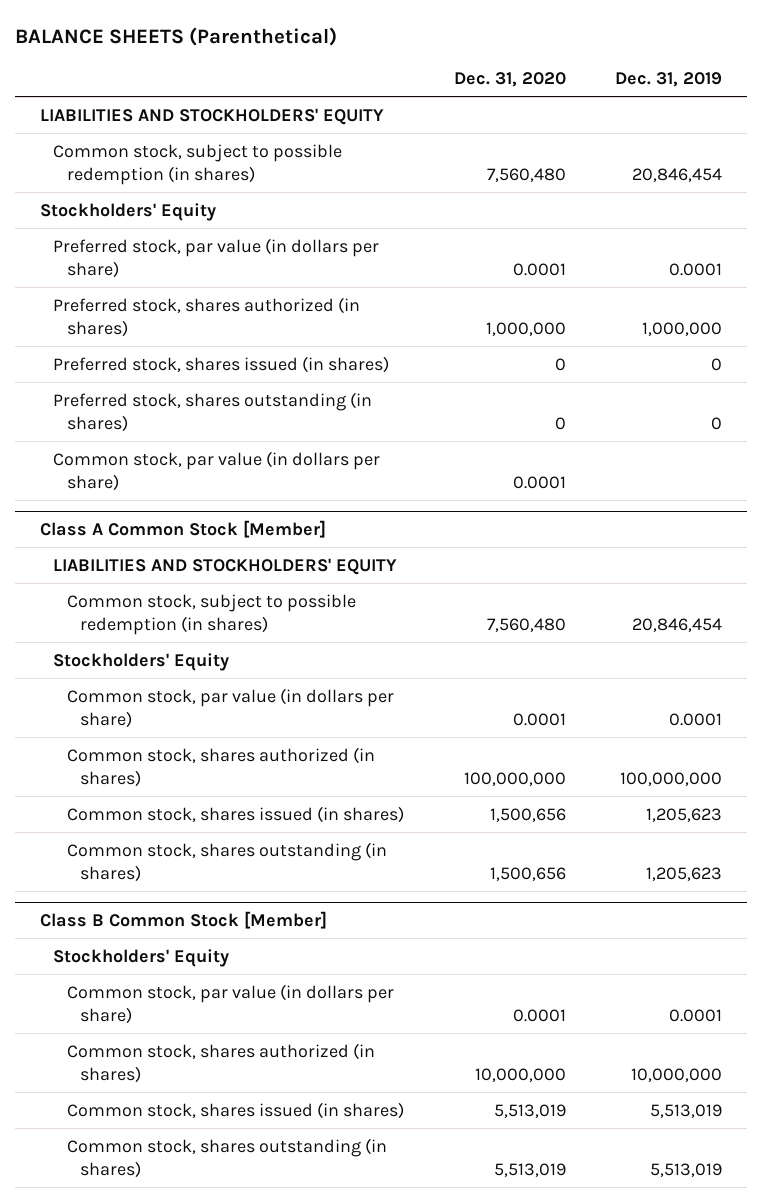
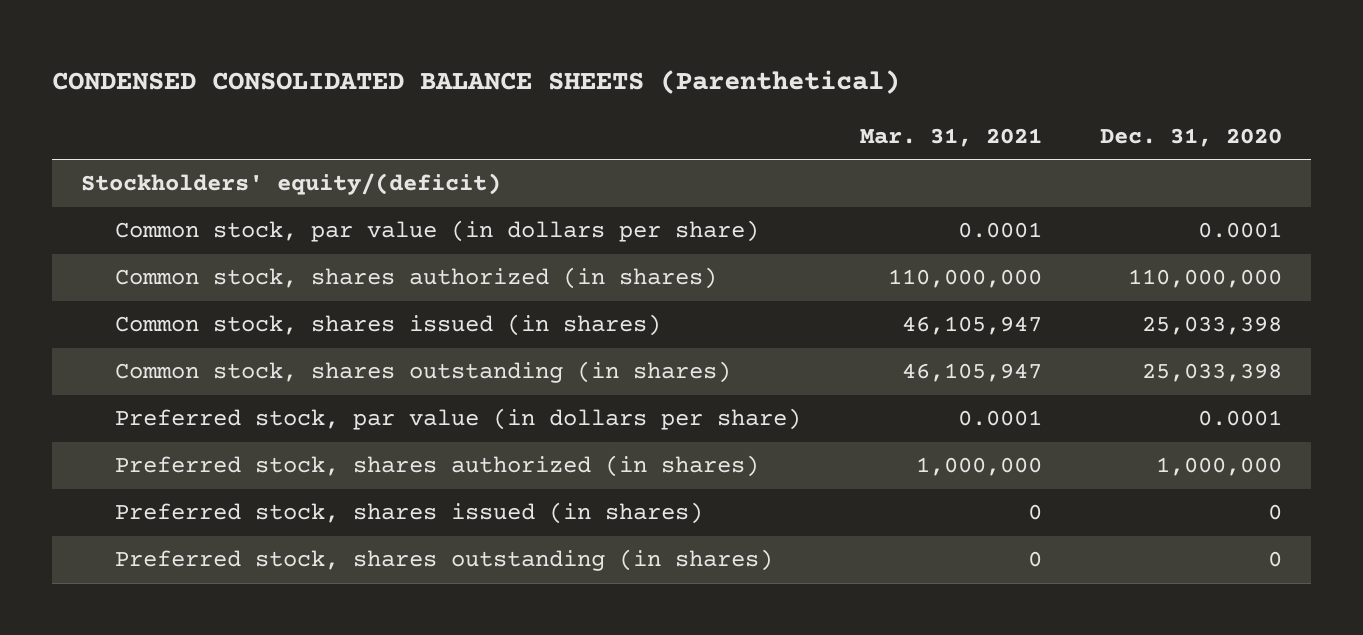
- BALANCE SHEETS (Parenthetical)
+ CONDENSED CONSOLIDATED BALANCE SHEETS (Parenthetical)
- | Dec. 31, 2020 | Dec. 31, 2019
+ | Mar. 31, 2021 | Dec. 31, 2020
- LIABILITIES AND STOCKHOLDERS' EQUITY
- Common stock, subject to possible redemption (in shares) | 7,560,480 | 20,846,454
- Stockholders' Equity
+ Stockholders' equity/(deficit)
moved up: Common stock, par value (in dollars per share) | 0.0001 | 0.0001
+ Common stock, shares authorized (in shares) | 110,000,000 | 110,000,000
+ Common stock, shares issued (in shares) | 46,105,947 | 25,033,398
+ Common stock, shares outstanding (in shares) | 46,105,947 | 25,033,398
- Class A Common Stock [Member]
- LIABILITIES AND STOCKHOLDERS' EQUITY
- Common stock, subject to possible redemption (in shares) | 7,560,480 | 20,846,454
- Stockholders' Equity
- Common stock, par value (in dollars per share) | 0.0001 | 0.0001
- Common stock, shares authorized (in shares) | 100,000,000 | 100,000,000
- Common stock, shares issued (in shares) | 1,500,656 | 1,205,623
- Common stock, shares outstanding (in shares) | 1,500,656 | 1,205,623
- Class B Common Stock [Member]
- Stockholders' Equity
- Common stock, par value (in dollars per share) | 0.0001 | 0.0001
- Common stock, shares authorized (in shares) | 10,000,000 | 10,000,000
- Common stock, shares issued (in shares) | 5,513,019 | 5,513,019
- Common stock, shares outstanding (in shares) | 5,513,019 | 5,513,019

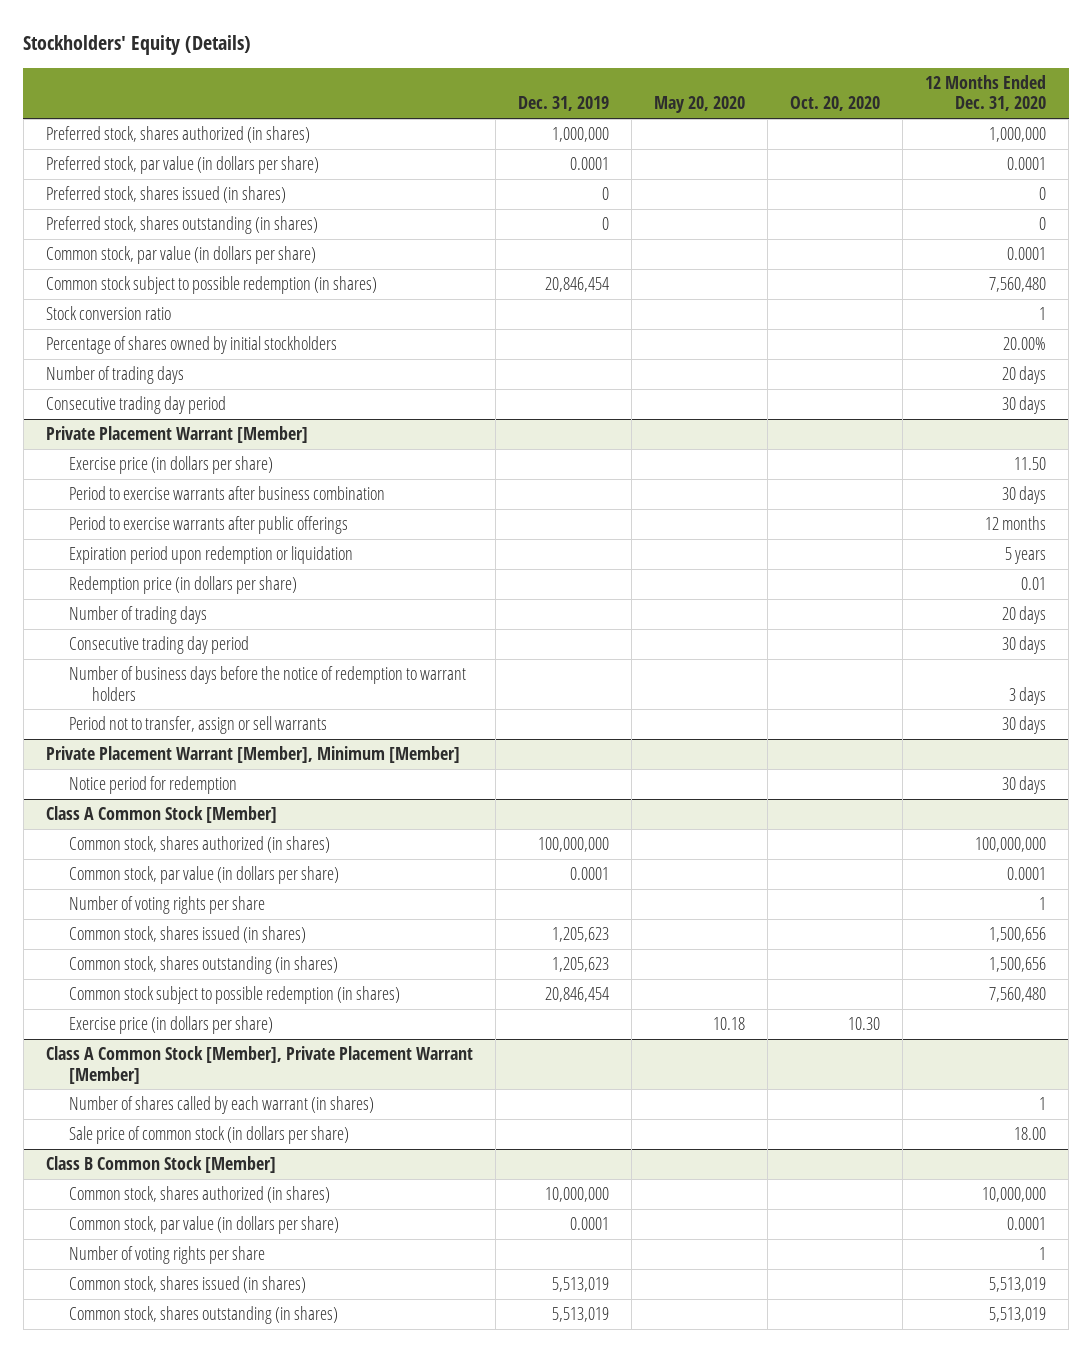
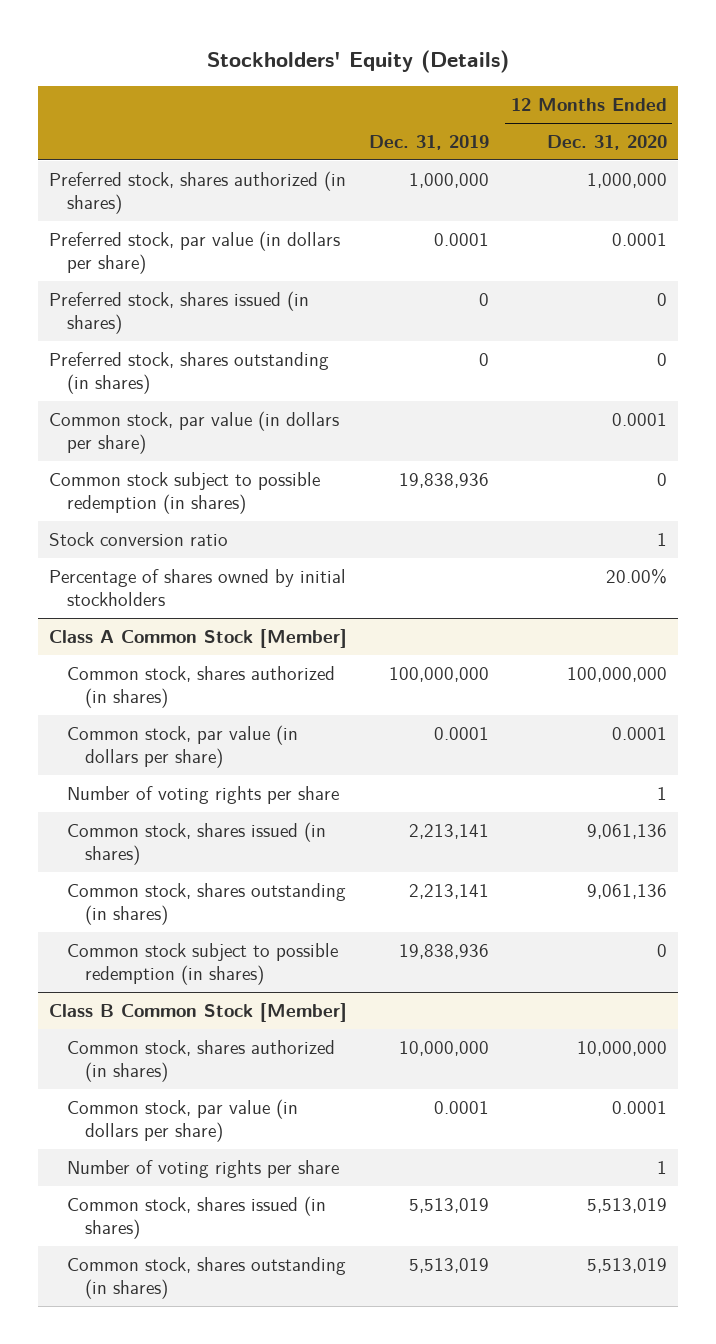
- | Dec. 31, 2019 | May 20, 2020 | Oct. 20, 2020 | 12 Months Ended Dec. 31, 2020
+ | Dec. 31, 2019 | 12 Months Ended Dec. 31, 2020
- Common stock subject to possible redemption (in shares) | 20,846,454 | | | 7,560,480
+ Common stock subject to possible redemption (in shares) | 19,838,936 | 0
- Number of trading days | | | | 20 days
- Consecutive trading day period | | | | 30 days
- Private Placement Warrant [Member]
- Exercise price (in dollars per share) | | | | 11.50
- Period to exercise warrants after business combination | | | | 30 days
- Period to exercise warrants after public offerings | | | | 12 months
- Expiration period upon redemption or liquidation | | | | 5 years
- Redemption price (in dollars per share) | | | | 0.01
- Number of trading days | | | | 20 days
- Consecutive trading day period | | | | 30 days
- Number of business days before the notice of redemption to warrant holders | | | | 3 days
- Period not to transfer, assign or sell warrants | | | | 30 days
- Private Placement Warrant [Member], Minimum [Member]
- Notice period for redemption | | | | 30 days
@ Class A Common Stock [Member]
- Common stock, shares issued (in shares) | 1,205,623 | | | 1,500,656
- Common stock, shares outstanding (in shares) | 1,205,623 | | | 1,500,656
- Common stock subject to possible redemption (in shares) | 20,846,454 | | | 7,560,480
- Exercise price (in dollars per share) | | 10.18 | 10.30 |
- Class A Common Stock [Member], Private Placement Warrant [Member]
- Number of shares called by each warrant (in shares) | | | | 1
- Sale price of common stock (in dollars per share) | | | | 18.00
@ Class A Common Stock [Member]
+ Common stock, shares issued (in shares) | 2,213,141 | 9,061,136
+ Common stock, shares outstanding (in shares) | 2,213,141 | 9,061,136
+ Common stock subject to possible redemption (in shares) | 19,838,936 | 0

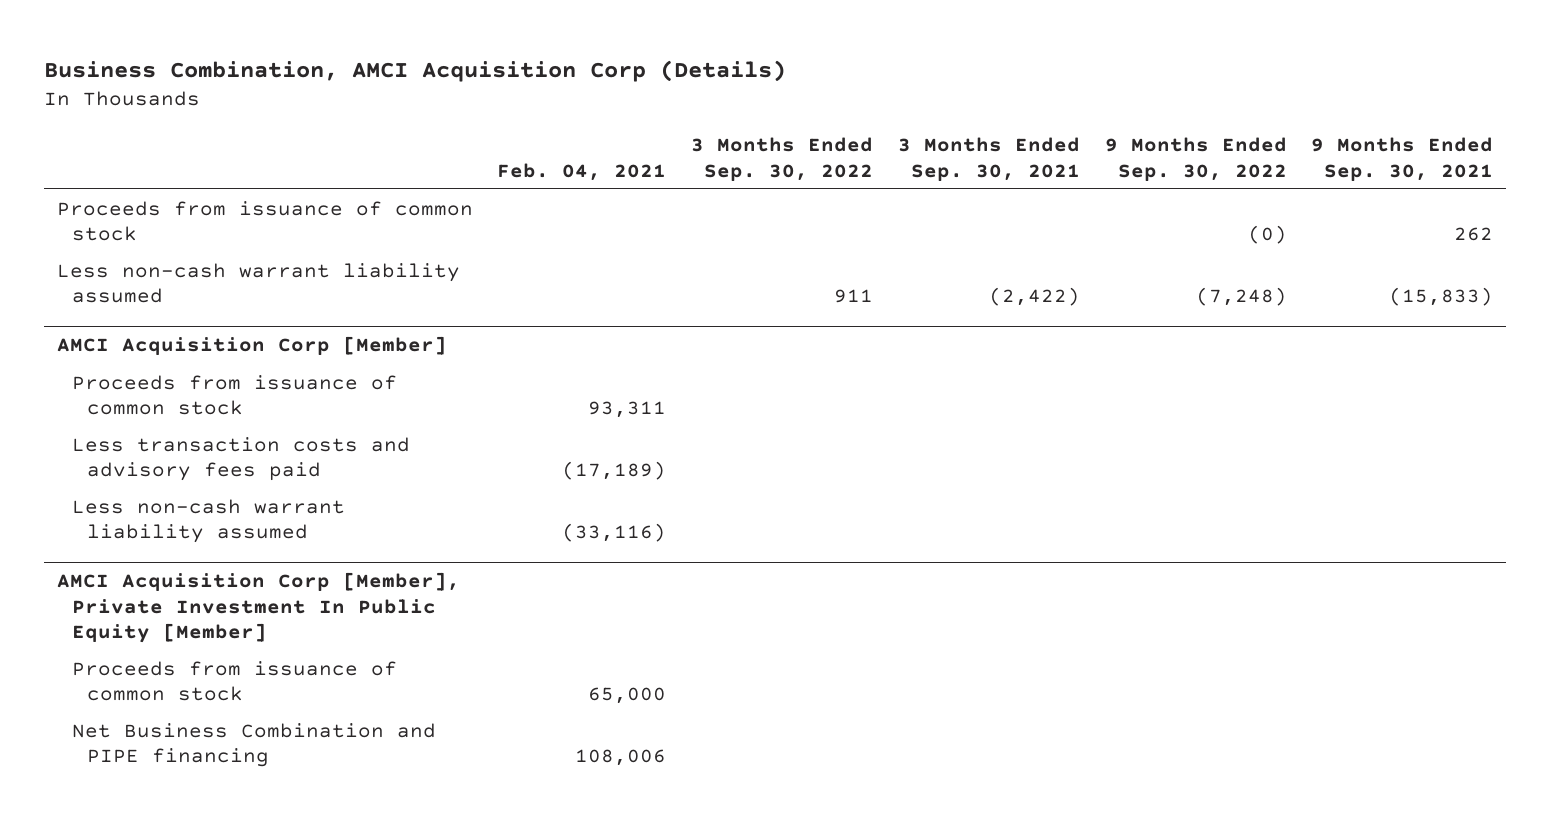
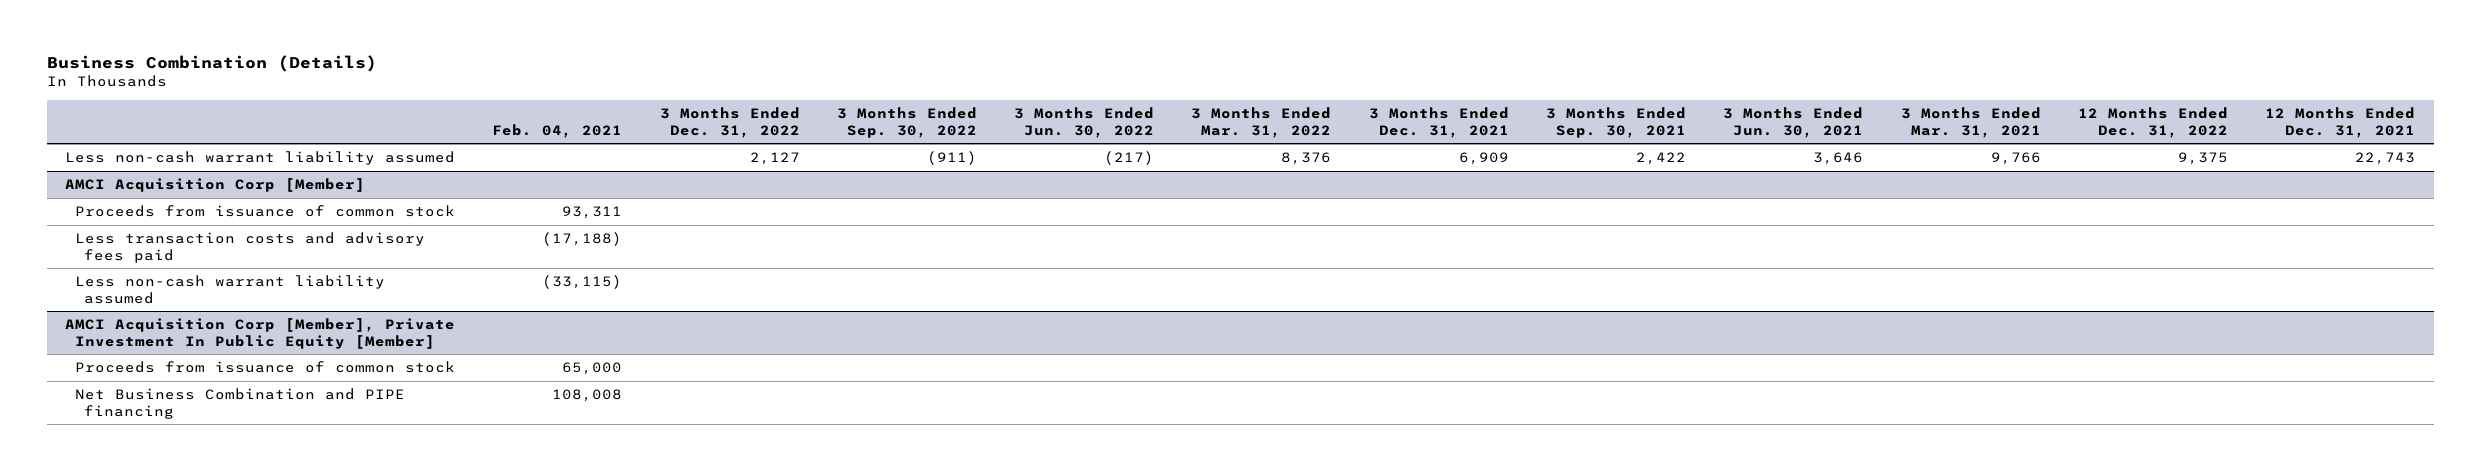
- Business Combination, AMCI Acquisition Corp (Details)
+ Business Combination (Details)
- | Feb. 04, 2021 | 3 Months Ended Sep. 30, 2022 | 3 Months Ended Sep. 30, 2021 | 9 Months Ended Sep. 30, 2022 | 9 Months Ended Sep. 30, 2021
+ | Feb. 04, 2021 | 3 Months Ended Dec. 31, 2022 | 3 Months Ended Sep. 30, 2022 | 3 Months Ended Jun. 30, 2022 | 3 Months Ended Mar. 31, 2022 | 3 Months Ended Dec. 31, 2021 | 3 Months Ended Sep. 30, 2021 | 3 Months Ended Jun. 30, 2021 | 3 Months Ended Mar. 31, 2021 | 12 Months Ended Dec. 31, 2022 | 12 Months Ended Dec. 31, 2021
- Proceeds from issuance of common stock | | | | (0) | 262
- Less non-cash warrant liability assumed | | 911 | (2,422) | (7,248) | (15,833)
+ Less non-cash warrant liability assumed | | 2,127 | (911) | (217) | 8,376 | 6,909 | 2,422 | 3,646 | 9,766 | 9,375 | 22,743
@ AMCI Acquisition Corp [Member]
- Less transaction costs and advisory fees paid | (17,189) | | | |
- Less non-cash warrant liability assumed | (33,116) | | | |
+ Less transaction costs and advisory fees paid | (17,188) | | | | | | | | | |
+ Less non-cash warrant liability assumed | (33,115) | | | | | | | | | |
@ AMCI Acquisition Corp [Member], Private Investment In Public Equity [Member]
- Net Business Combination and PIPE financing | 108,006 | | | |
+ Net Business Combination and PIPE financing | 108,008 | | | | | | | | | |

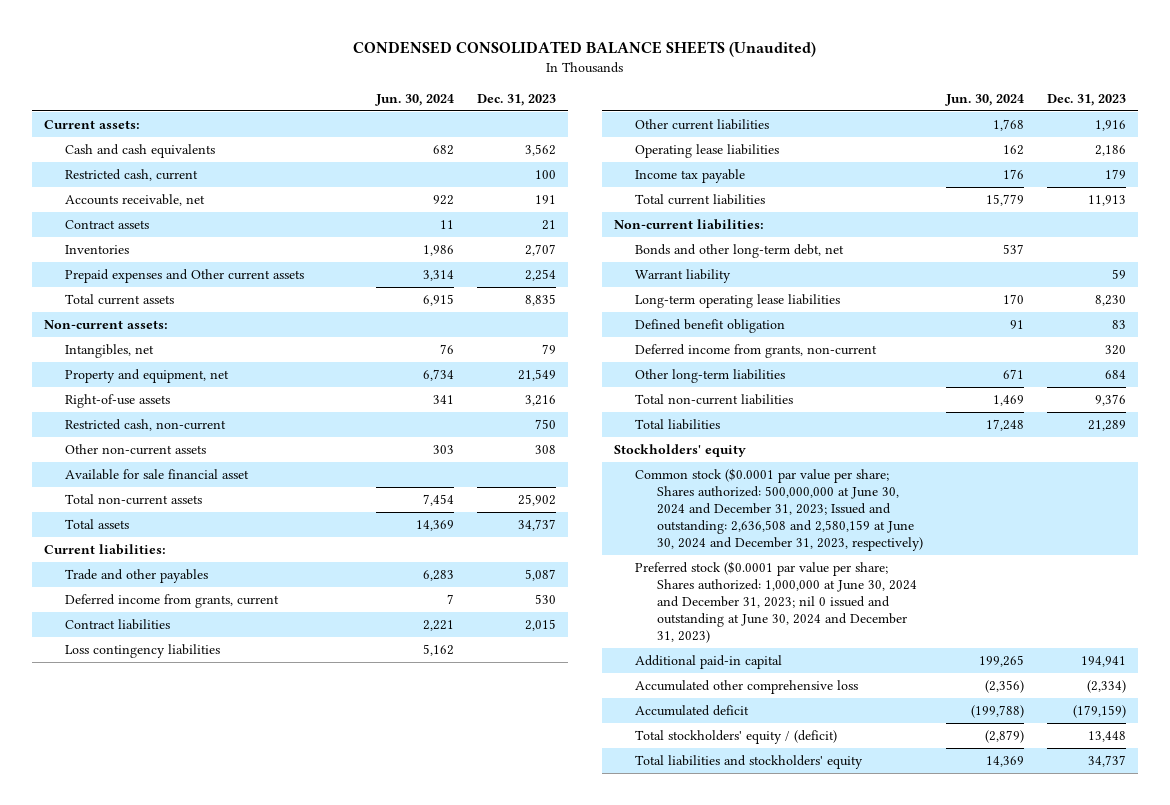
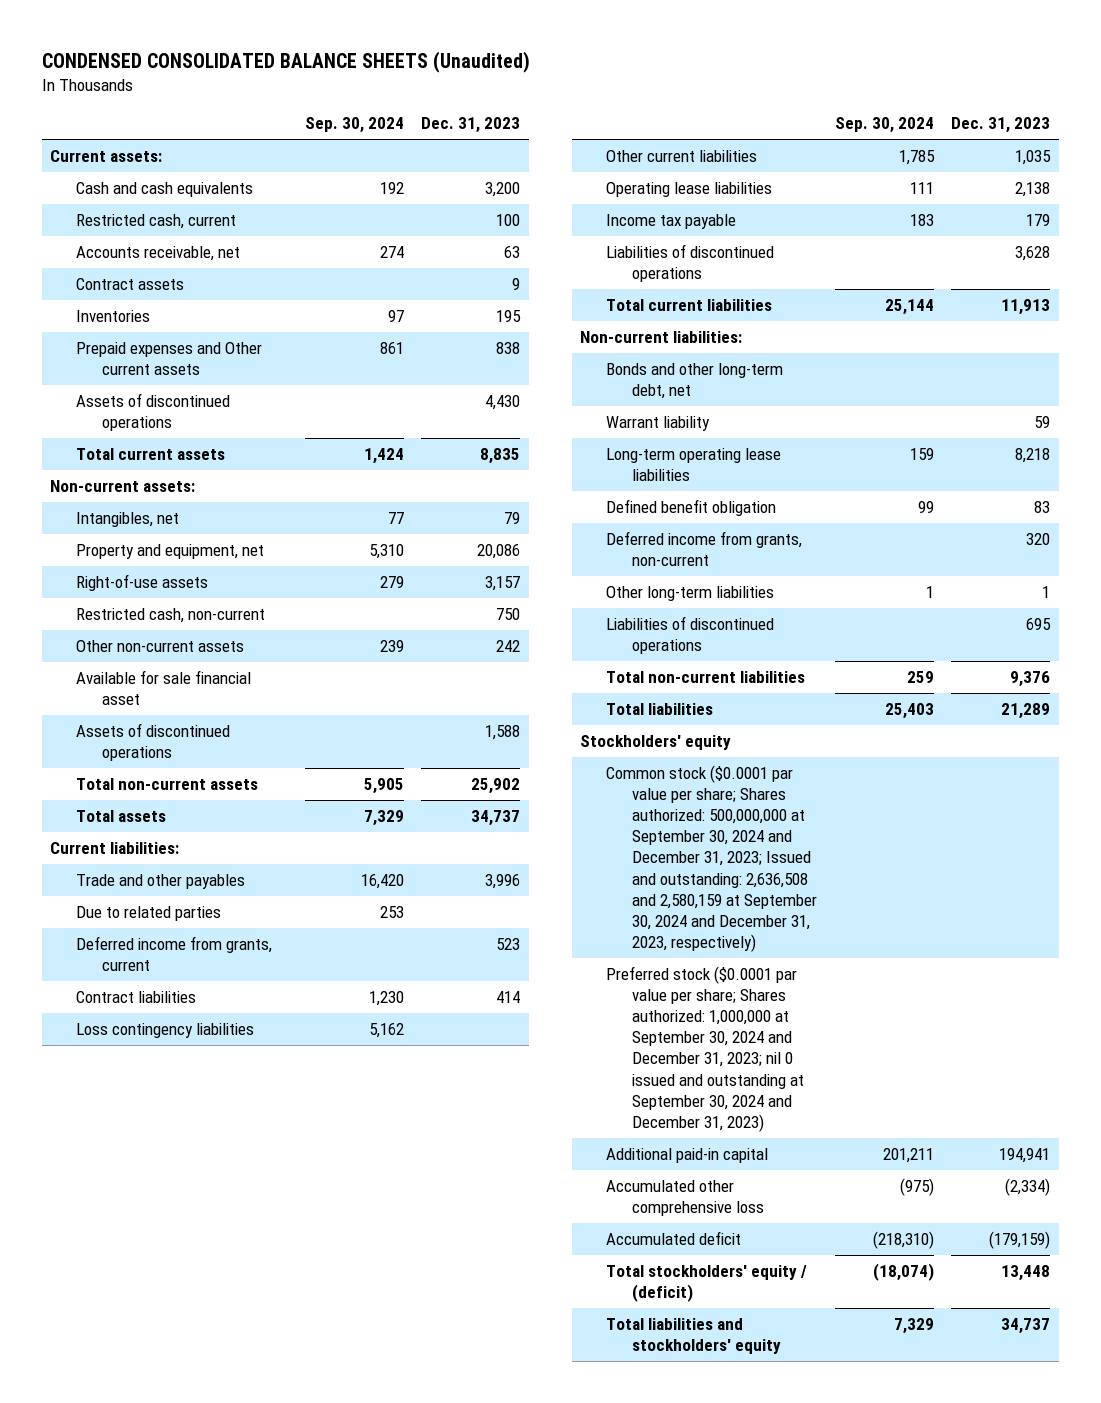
- | Jun. 30, 2024 | Dec. 31, 2023
+ | Sep. 30, 2024 | Dec. 31, 2023
- Cash and cash equivalents | 682 | 3,562
+ Cash and cash equivalents | 192 | 3,200
- Accounts receivable, net | 922 | 191
- Contract assets | 11 | 21
- Inventories | 1,986 | 2,707
- Prepaid expenses and Other current assets | 3,314 | 2,254
+ Accounts receivable, net | 274 | 63
+ Contract assets | | 9
+ Inventories | 97 | 195
+ Prepaid expenses and Other current assets | 861 | 838
+ Assets of discontinued operations | | 4,430
- Property and equipment, net | 6,734 | 21,549
- Right-of-use assets | 341 | 3,216
+ Property and equipment, net | 5,310 | 20,086
+ Right-of-use assets | 279 | 3,157
- Other non-current assets | 303 | 308
+ Other non-current assets | 239 | 242
+ Assets of discontinued operations | | 1,588
- Trade and other payables | 6,283 | 5,087
- Deferred income from grants, current | 7 | 530
- Contract liabilities | 2,221 | 2,015
+ Trade and other payables | 16,420 | 3,996
+ Due to related parties | 253 |
+ Deferred income from grants, current | | 523
+ Contract liabilities | 1,230 | 414
- Other current liabilities | 1,768 | 1,916
- Operating lease liabilities | 162 | 2,186
+ Other current liabilities | 1,785 | 1,035
+ Operating lease liabilities | 111 | 2,138
+ Liabilities of discontinued operations | | 3,628
- Long-term operating lease liabilities | 170 | 8,230
+ Long-term operating lease liabilities | 159 | 8,218
- Other long-term liabilities | 671 | 684
+ Other long-term liabilities | 1 | 1
+ Liabilities of discontinued operations | | 695
- Common stock ($0.0001 par value per share; Shares authorized: 500,000,000 at June 30, 2024 and December 31, 2023; Issued and outstanding: 2,636,508 and 2,580,159 at June 30, 2024 and December 31, 2023, respectively)
- Preferred stock ($0.0001 par value per share; Shares authorized: 1,000,000 at June 30, 2024 and December 31, 2023; nil 0 issued and outstanding at June 30, 2024 and December 31, 2023)
+ Common stock ($0.0001 par value per share; Shares authorized: 500,000,000 at September 30, 2024 and December 31, 2023; Issued and outstanding: 2,636,508 and 2,580,159 at September 30, 2024 and December 31, 2023, respectively)
+ Preferred stock ($0.0001 par value per share; Shares authorized: 1,000,000 at September 30, 2024 and December 31, 2023; nil 0 issued and outstanding at September 30, 2024 and December 31, 2023)

